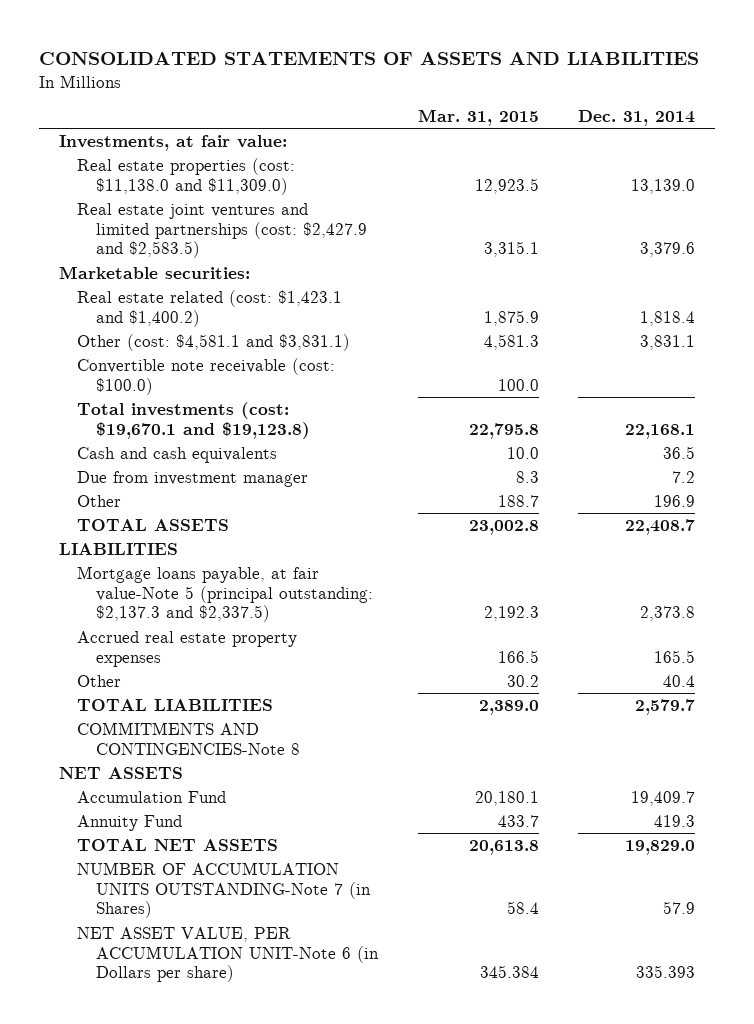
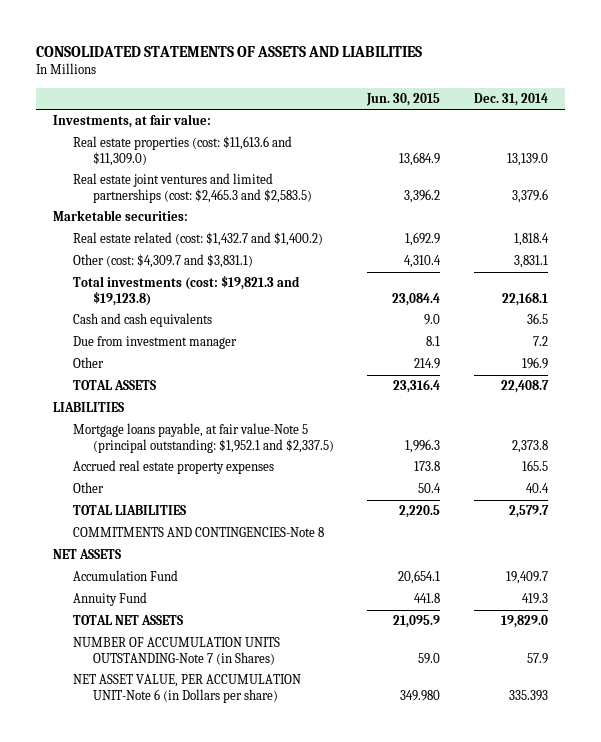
- | Mar. 31, 2015 | Dec. 31, 2014
+ | Jun. 30, 2015 | Dec. 31, 2014
- Real estate properties (cost: $11,138.0 and $11,309.0) | 12,923.5 | 13,139.0
- Real estate joint ventures and limited partnerships (cost: $2,427.9 and $2,583.5) | 3,315.1 | 3,379.6
+ Real estate properties (cost: $11,613.6 and $11,309.0) | 13,684.9 | 13,139.0
+ Real estate joint ventures and limited partnerships (cost: $2,465.3 and $2,583.5) | 3,396.2 | 3,379.6
- Real estate related (cost: $1,423.1 and $1,400.2) | 1,875.9 | 1,818.4
- Other (cost: $4,581.1 and $3,831.1) | 4,581.3 | 3,831.1
- Convertible note receivable (cost: $100.0) | 100.0 |
- Total investments (cost: $19,670.1 and $19,123.8) | 22,795.8 | 22,168.1
+ Real estate related (cost: $1,432.7 and $1,400.2) | 1,692.9 | 1,818.4
+ Other (cost: $4,309.7 and $3,831.1) | 4,310.4 | 3,831.1
+ Total investments (cost: $19,821.3 and $19,123.8) | 23,084.4 | 22,168.1
- Mortgage loans payable, at fair value-Note 5 (principal outstanding: $2,137.3 and $2,337.5) | 2,192.3 | 2,373.8
+ Mortgage loans payable, at fair value-Note 5 (principal outstanding: $1,952.1 and $2,337.5) | 1,996.3 | 2,373.8

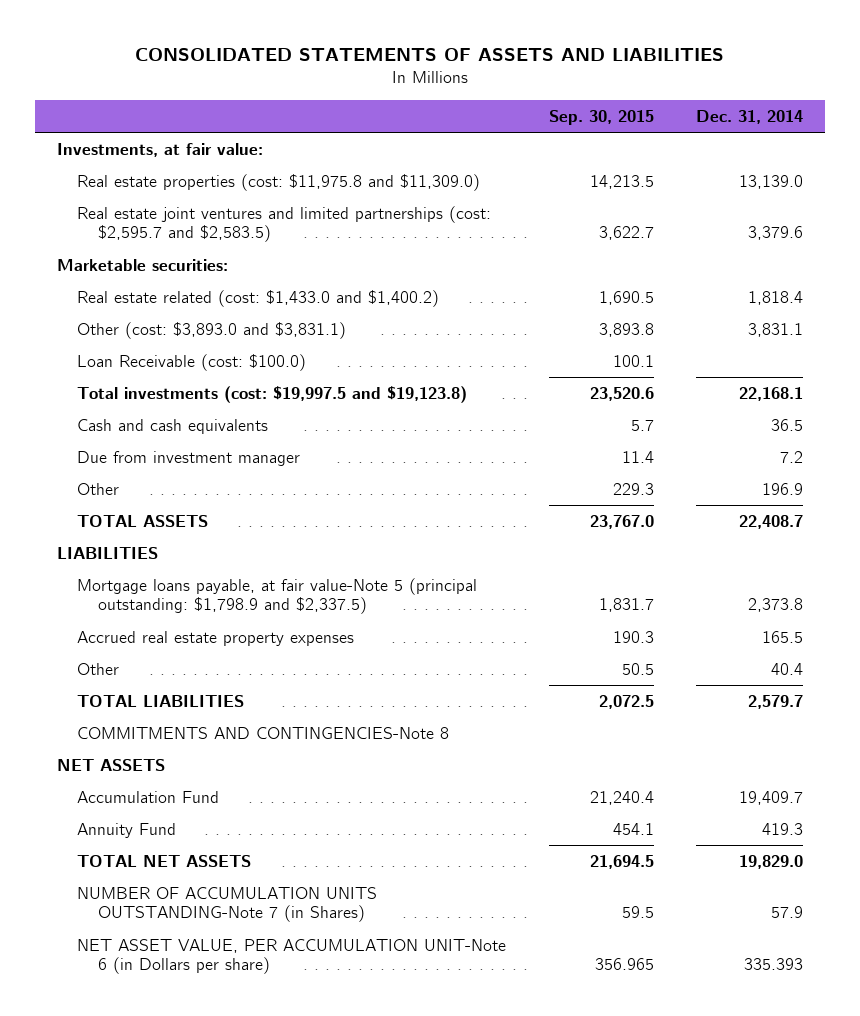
- | Jun. 30, 2015 | Dec. 31, 2014
+ | Sep. 30, 2015 | Dec. 31, 2014
- Real estate properties (cost: $11,613.6 and $11,309.0) | 13,684.9 | 13,139.0
- Real estate joint ventures and limited partnerships (cost: $2,465.3 and $2,583.5) | 3,396.2 | 3,379.6
+ Real estate properties (cost: $11,975.8 and $11,309.0) | 14,213.5 | 13,139.0
+ Real estate joint ventures and limited partnerships (cost: $2,595.7 and $2,583.5) | 3,622.7 | 3,379.6
- Real estate related (cost: $1,432.7 and $1,400.2) | 1,692.9 | 1,818.4
- Other (cost: $4,309.7 and $3,831.1) | 4,310.4 | 3,831.1
- Total investments (cost: $19,821.3 and $19,123.8) | 23,084.4 | 22,168.1
+ Real estate related (cost: $1,433.0 and $1,400.2) | 1,690.5 | 1,818.4
+ Other (cost: $3,893.0 and $3,831.1) | 3,893.8 | 3,831.1
+ Loan Receivable (cost: $100.0) | 100.1 |
+ Total investments (cost: $19,997.5 and $19,123.8) | 23,520.6 | 22,168.1
- Mortgage loans payable, at fair value-Note 5 (principal outstanding: $1,952.1 and $2,337.5) | 1,996.3 | 2,373.8
+ Mortgage loans payable, at fair value-Note 5 (principal outstanding: $1,798.9 and $2,337.5) | 1,831.7 | 2,373.8

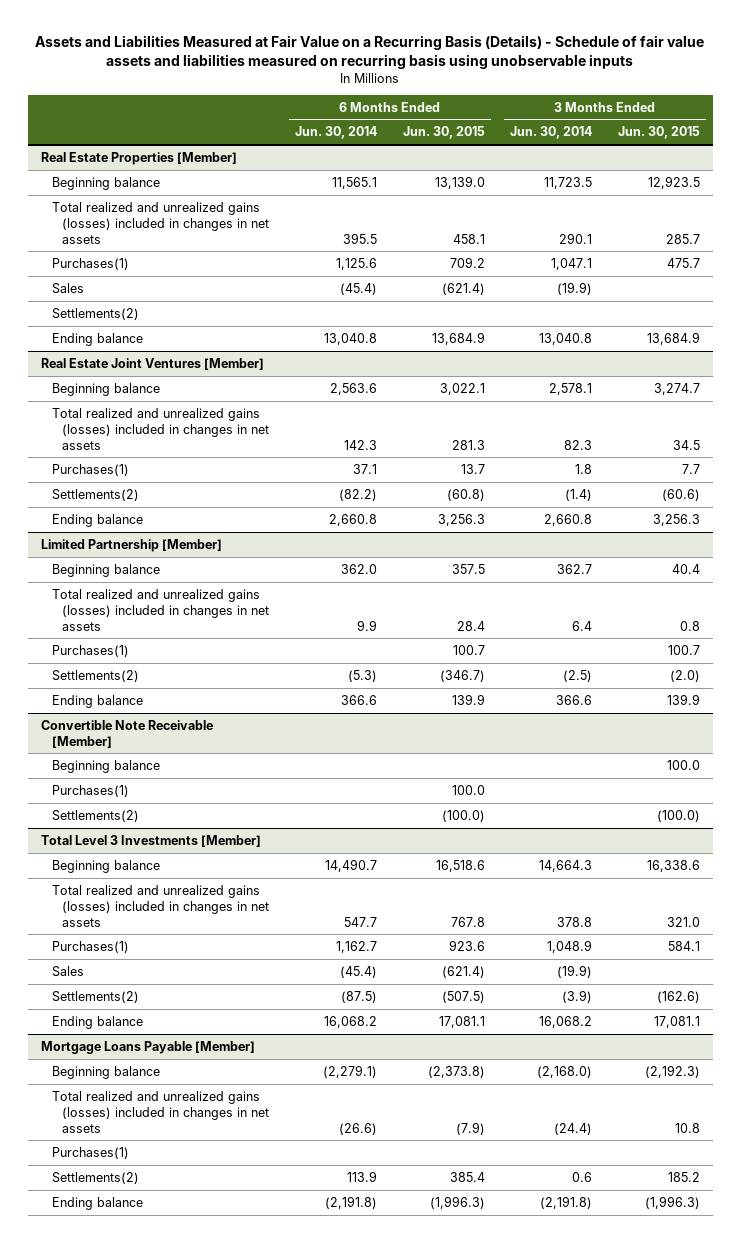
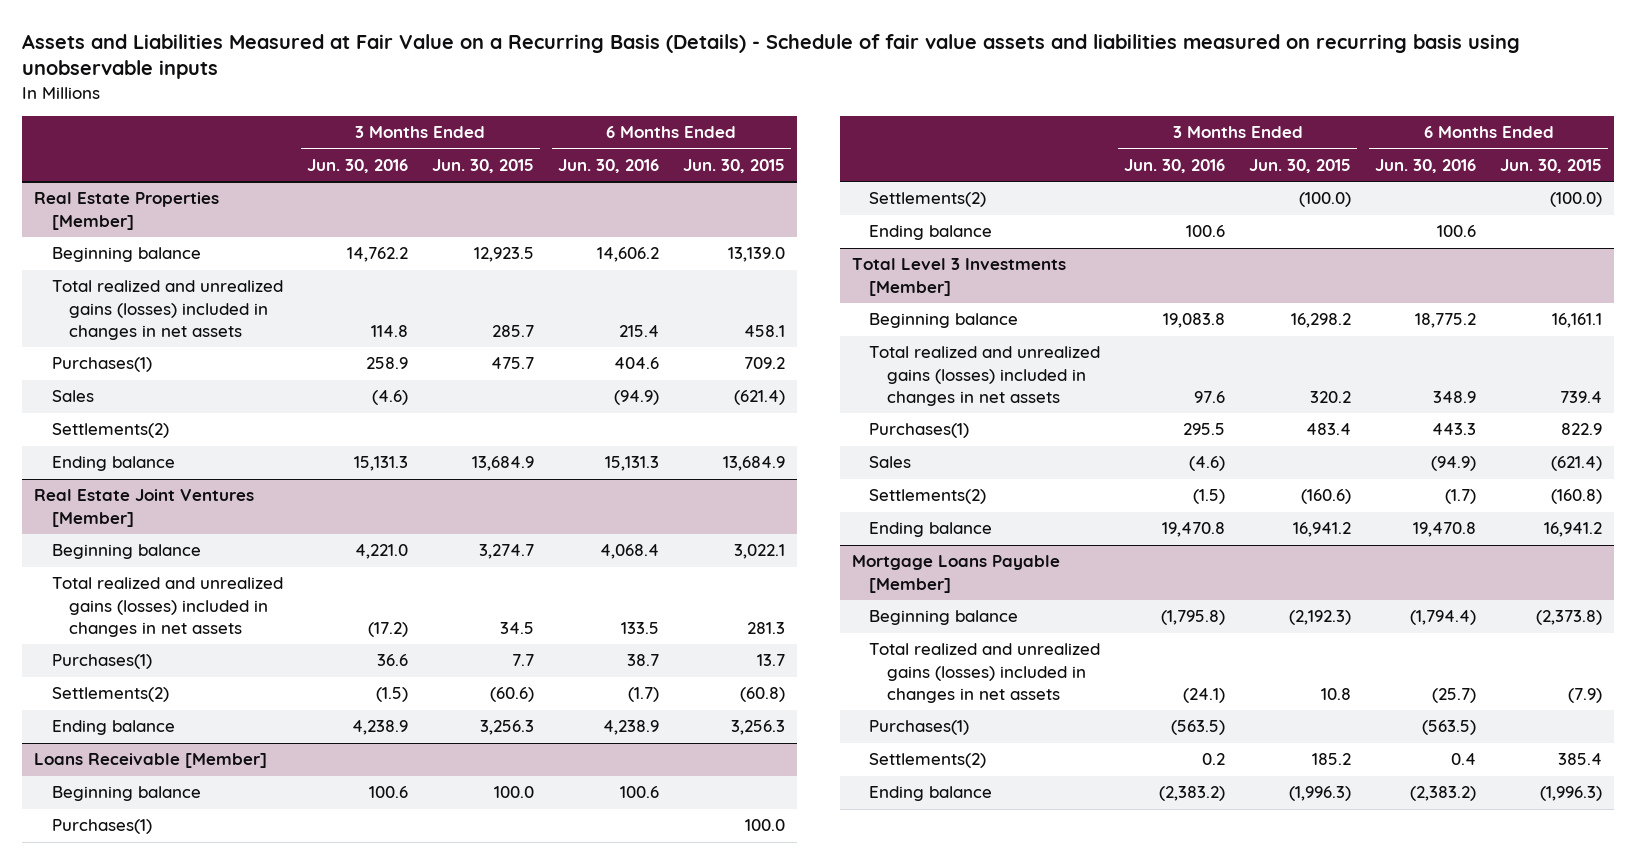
- | 6 Months Ended Jun. 30, 2014 | 6 Months Ended Jun. 30, 2015 | 3 Months Ended Jun. 30, 2014 | 3 Months Ended Jun. 30, 2015
+ | 3 Months Ended Jun. 30, 2016 | 3 Months Ended Jun. 30, 2015 | 6 Months Ended Jun. 30, 2016 | 6 Months Ended Jun. 30, 2015
- Limited Partnership [Member]
- Beginning balance | 362.0 | 357.5 | 362.7 | 40.4
- Total realized and unrealized gains (losses) included in changes in net assets | 9.9 | 28.4 | 6.4 | 0.8
- Purchases(1) | | 100.7 | | 100.7
- Settlements(2) | (5.3) | (346.7) | (2.5) | (2.0)
- Ending balance | 366.6 | 139.9 | 366.6 | 139.9
- Convertible Note Receivable [Member]
+ Loans Receivable [Member]
+ Ending balance | 100.6 | | 100.6 |
@ Total Level 3 Investments [Member]
- Beginning balance | 14,490.7 | 16,518.6 | 14,664.3 | 16,338.6
- Total realized and unrealized gains (losses) included in changes in net assets | 547.7 | 767.8 | 378.8 | 321.0
- Purchases(1) | 1,162.7 | 923.6 | 1,048.9 | 584.1
+ Beginning balance | 19,083.8 | 16,298.2 | 18,775.2 | 16,161.1
+ Total realized and unrealized gains (losses) included in changes in net assets | 97.6 | 320.2 | 348.9 | 739.4
+ Purchases(1) | 295.5 | 483.4 | 443.3 | 822.9
- Settlements(2) | (87.5) | (507.5) | (3.9) | (162.6)
- Ending balance | 16,068.2 | 17,081.1 | 16,068.2 | 17,081.1
+ Settlements(2) | (1.5) | (160.6) | (1.7) | (160.8)
+ Ending balance | 19,470.8 | 16,941.2 | 19,470.8 | 16,941.2

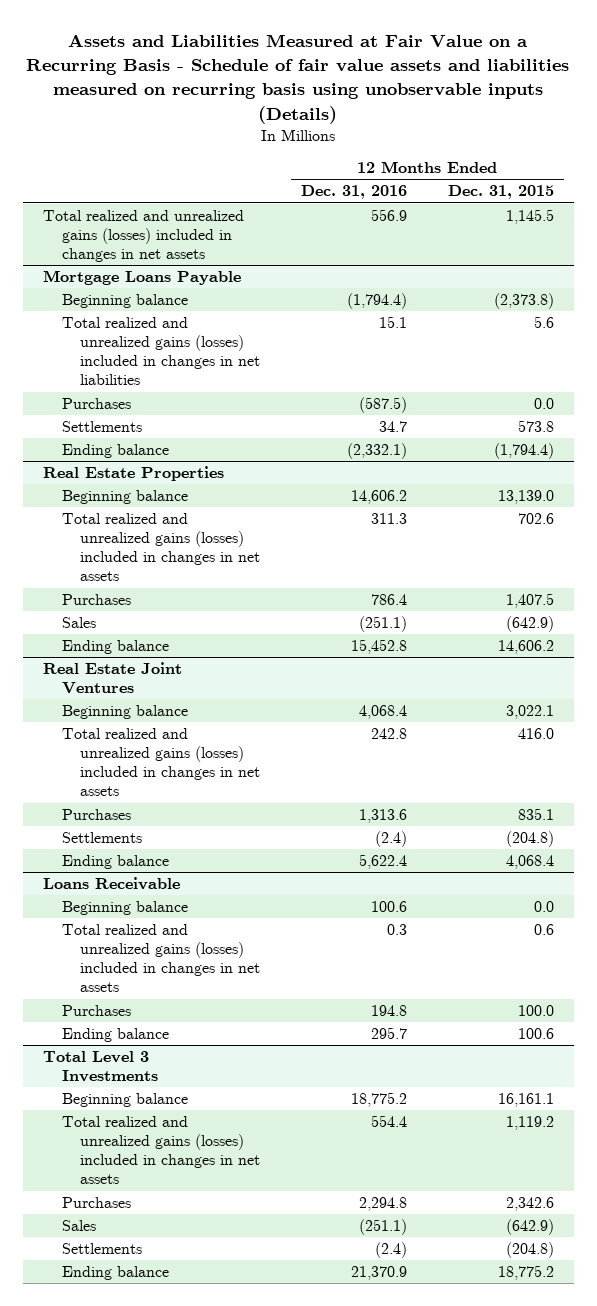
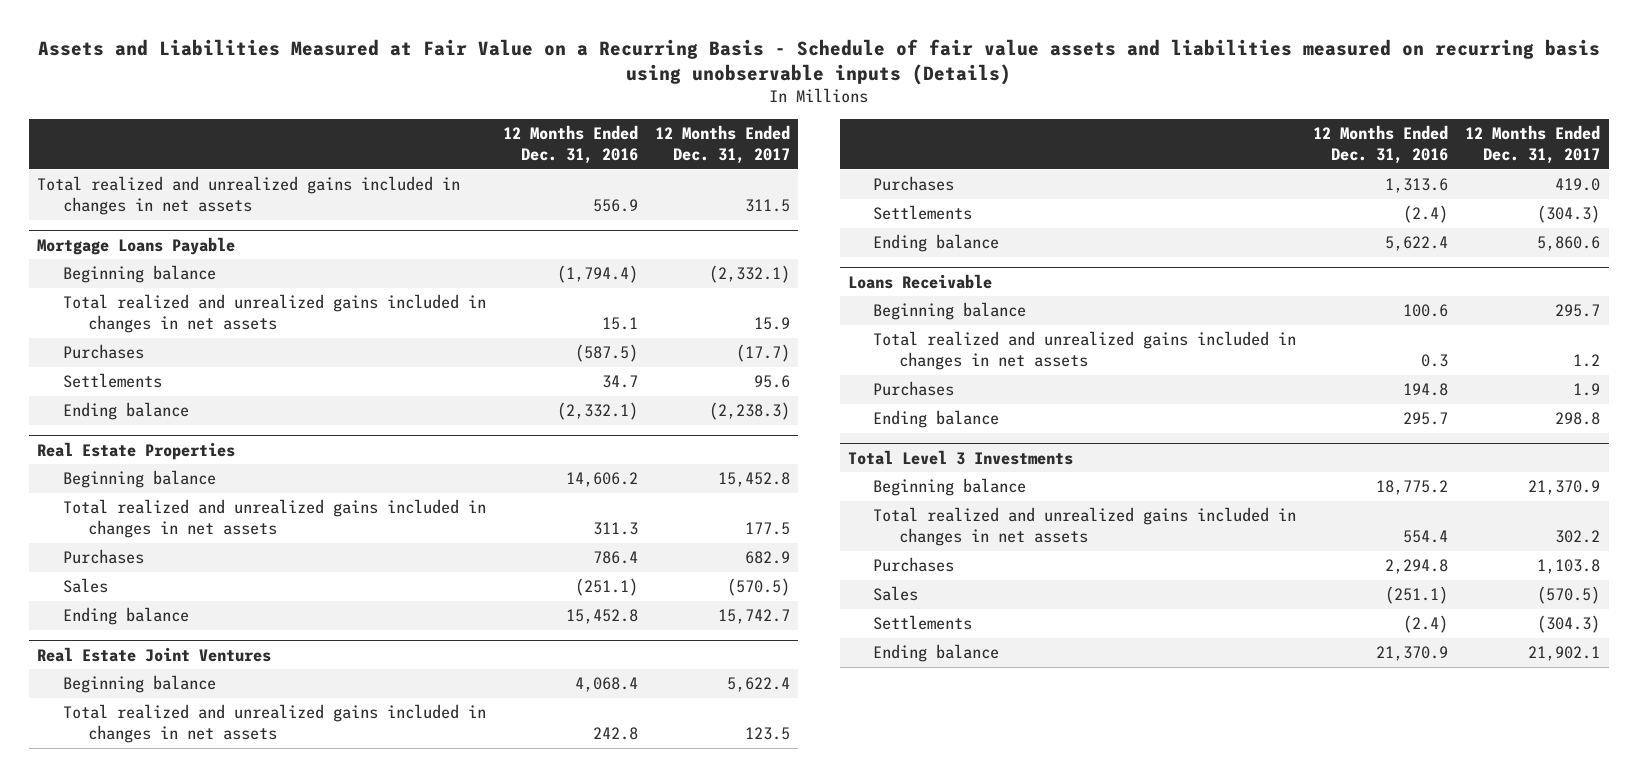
- | 12 Months Ended Dec. 31, 2016 | 12 Months Ended Dec. 31, 2015
+ | 12 Months Ended Dec. 31, 2016 | 12 Months Ended Dec. 31, 2017
- Total realized and unrealized gains (losses) included in changes in net assets | 556.9 | 1,145.5
+ Total realized and unrealized gains included in changes in net assets | 556.9 | 311.5
@ Mortgage Loans Payable
- Total realized and unrealized gains (losses) included in changes in net liabilities | 15.1 | 5.6
+ Total realized and unrealized gains included in changes in net assets | 15.1 | 15.9
@ Real Estate Properties
- Total realized and unrealized gains (losses) included in changes in net assets | 311.3 | 702.6
+ Total realized and unrealized gains included in changes in net assets | 311.3 | 177.5
@ Real Estate Joint Ventures
- Total realized and unrealized gains (losses) included in changes in net assets | 242.8 | 416.0
+ Total realized and unrealized gains included in changes in net assets | 242.8 | 123.5
@ Loans Receivable
- Total realized and unrealized gains (losses) included in changes in net assets | 0.3 | 0.6
+ Total realized and unrealized gains included in changes in net assets | 0.3 | 1.2
@ Total Level 3 Investments
- Total realized and unrealized gains (losses) included in changes in net assets | 554.4 | 1,119.2
+ Total realized and unrealized gains included in changes in net assets | 554.4 | 302.2

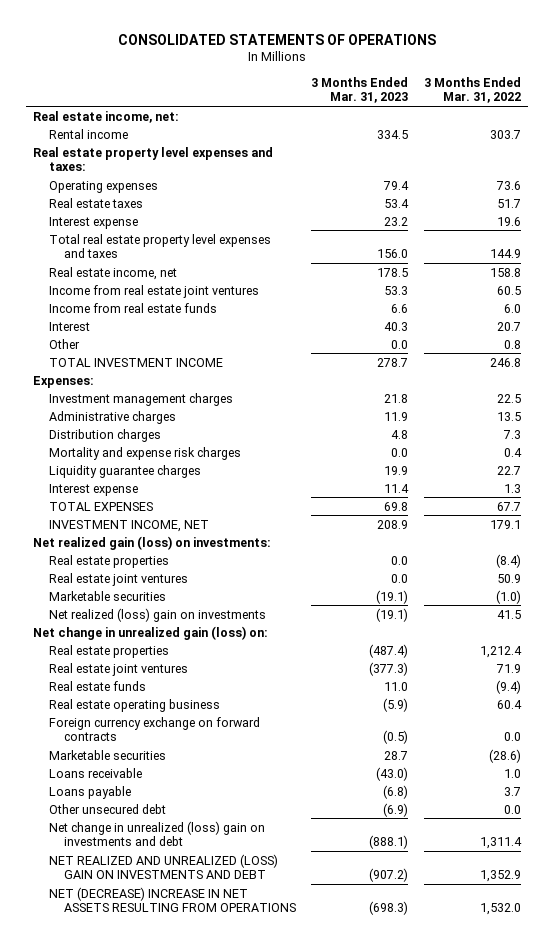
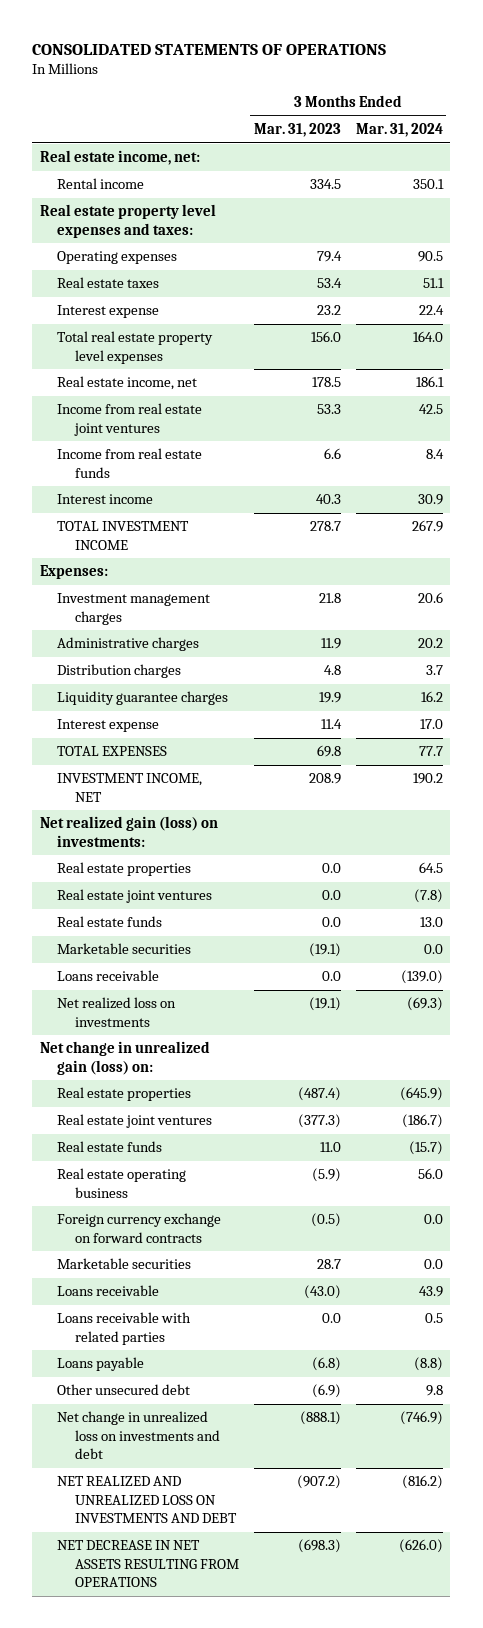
- | 3 Months Ended Mar. 31, 2023 | 3 Months Ended Mar. 31, 2022
+ | 3 Months Ended Mar. 31, 2023 | 3 Months Ended Mar. 31, 2024
- Total real estate property level expenses and taxes | 156.0 | 144.9
+ Total real estate property level expenses | 156.0 | 164.0
- Interest | 40.3 | 20.7
- Other | 0.0 | 0.8
+ Interest income | 40.3 | 30.9
- Mortality and expense risk charges | 0.0 | 0.4
+ Real estate funds | 0.0 | 13.0
- Net realized (loss) gain on investments | (19.1) | 41.5
+ Loans receivable | 0.0 | (139.0)
+ Net realized loss on investments | (19.1) | (69.3)
+ Loans receivable with related parties | 0.0 | 0.5
- Net change in unrealized (loss) gain on investments and debt | (888.1) | 1,311.4
- NET REALIZED AND UNREALIZED (LOSS) GAIN ON INVESTMENTS AND DEBT | (907.2) | 1,352.9
- NET (DECREASE) INCREASE IN NET ASSETS RESULTING FROM OPERATIONS | (698.3) | 1,532.0
+ Net change in unrealized loss on investments and debt | (888.1) | (746.9)
+ NET REALIZED AND UNREALIZED LOSS ON INVESTMENTS AND DEBT | (907.2) | (816.2)
+ NET DECREASE IN NET ASSETS RESULTING FROM OPERATIONS | (698.3) | (626.0)

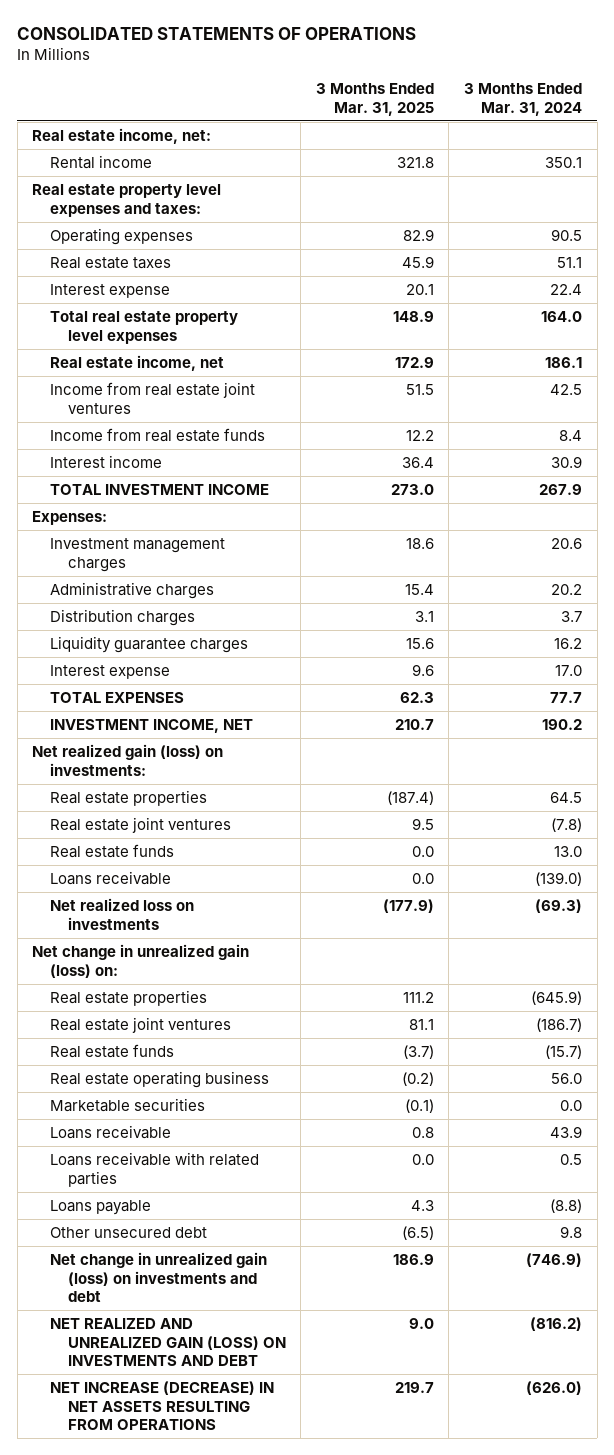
- | 3 Months Ended Mar. 31, 2023 | 3 Months Ended Mar. 31, 2024
+ | 3 Months Ended Mar. 31, 2025 | 3 Months Ended Mar. 31, 2024
- Marketable securities | (19.1) | 0.0
- Foreign currency exchange on forward contracts | (0.5) | 0.0
- Net change in unrealized loss on investments and debt | (888.1) | (746.9)
- NET REALIZED AND UNREALIZED LOSS ON INVESTMENTS AND DEBT | (907.2) | (816.2)
- NET DECREASE IN NET ASSETS RESULTING FROM OPERATIONS | (698.3) | (626.0)
+ Net change in unrealized gain (loss) on investments and debt | 186.9 | (746.9)
+ NET REALIZED AND UNREALIZED GAIN (LOSS) ON INVESTMENTS AND DEBT | 9.0 | (816.2)
+ NET INCREASE (DECREASE) IN NET ASSETS RESULTING FROM OPERATIONS | 219.7 | (626.0)

